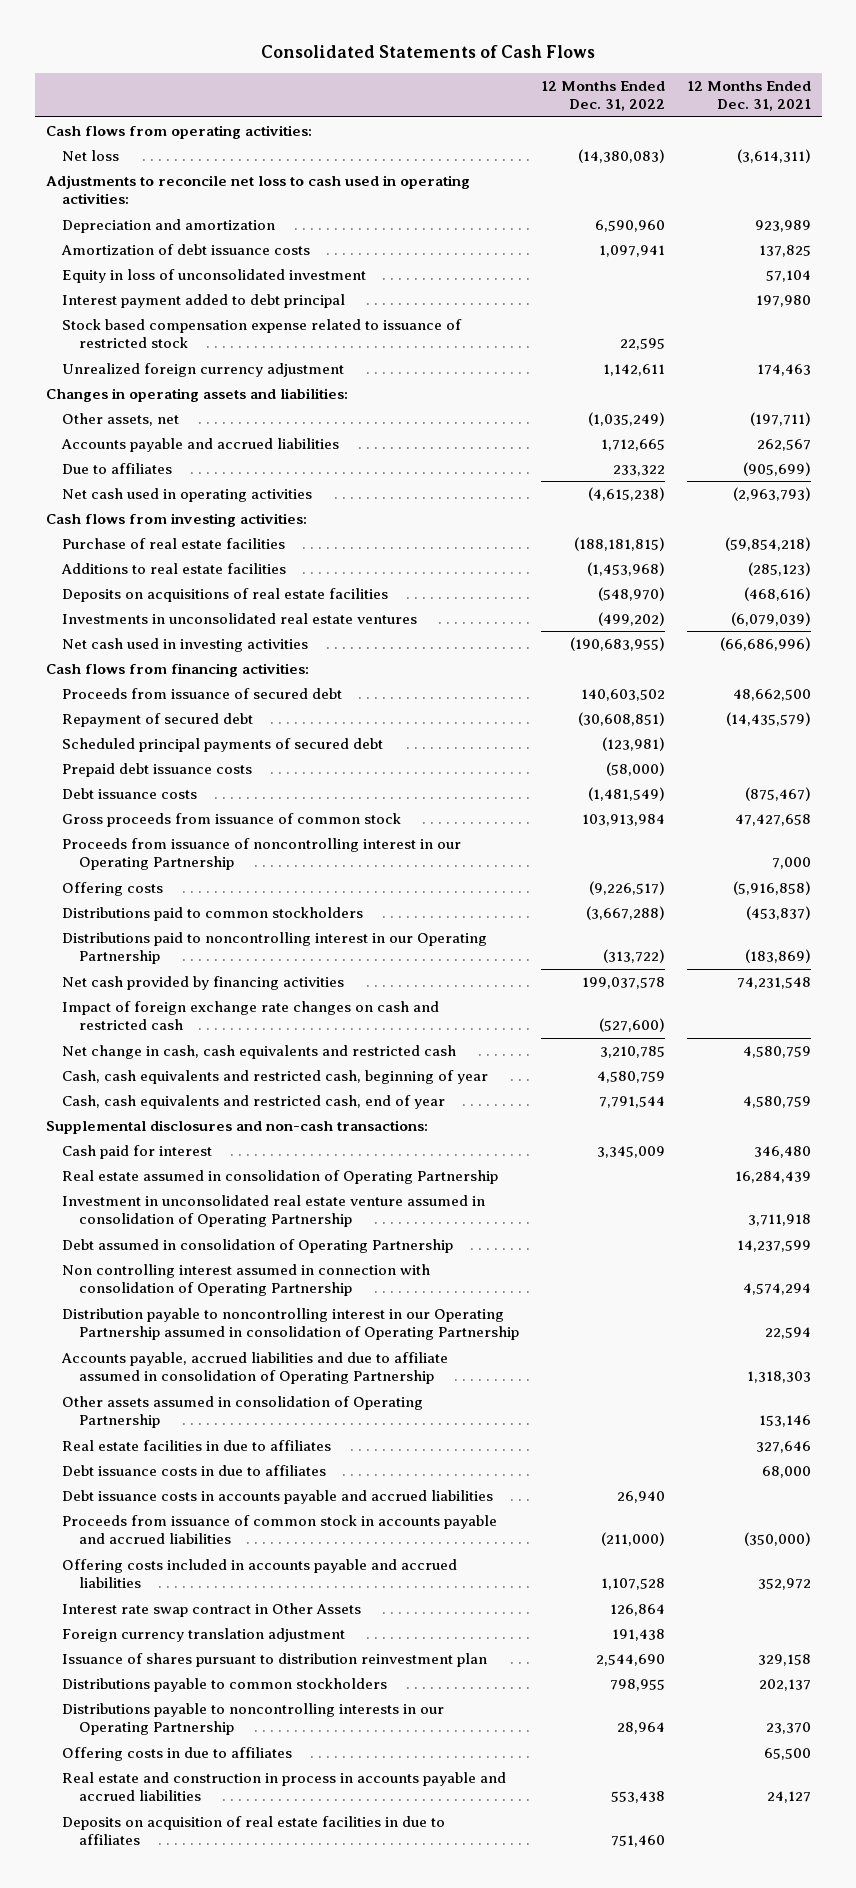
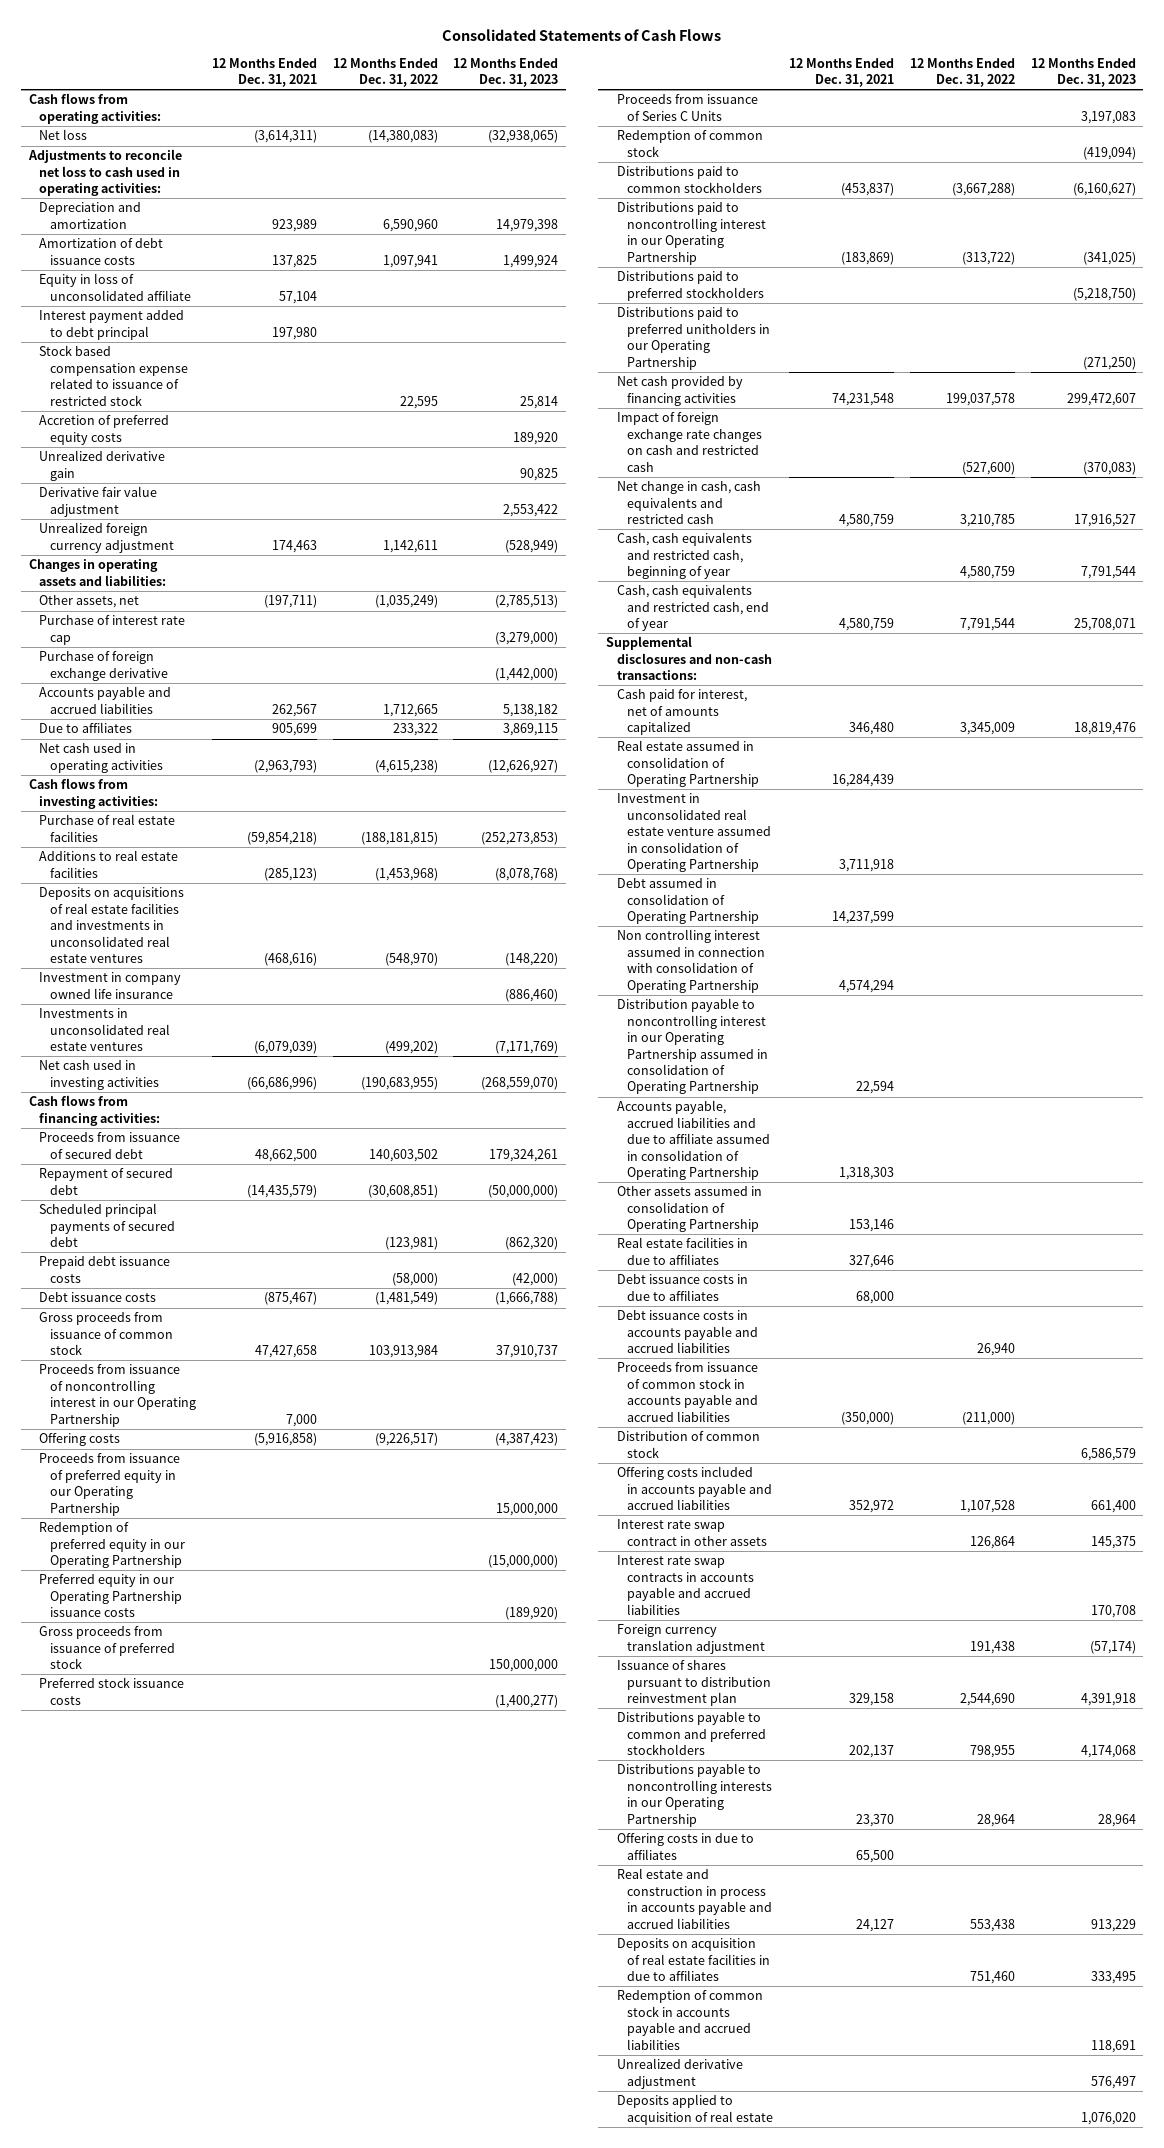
- | 12 Months Ended Dec. 31, 2022 | 12 Months Ended Dec. 31, 2021
+ | 12 Months Ended Dec. 31, 2021 | 12 Months Ended Dec. 31, 2022 | 12 Months Ended Dec. 31, 2023
- Equity in loss of unconsolidated investment | | 57,104
+ Equity in loss of unconsolidated affiliate | 57,104 | |
+ Accretion of preferred equity costs | | | 189,920
+ Unrealized derivative gain | | | 90,825
+ Derivative fair value adjustment | | | 2,553,422
+ Purchase of interest rate cap | | | (3,279,000)
+ Purchase of foreign exchange derivative | | | (1,442,000)
- Due to affiliates | 233,322 | (905,699)
+ Due to affiliates | 905,699 | 233,322 | 3,869,115
- Deposits on acquisitions of real estate facilities | (548,970) | (468,616)
+ Deposits on acquisitions of real estate facilities and investments in unconsolidated real estate ventures | (468,616) | (548,970) | (148,220)
+ Investment in company owned life insurance | | | (886,460)
+ Proceeds from issuance of preferred equity in our Operating Partnership | | | 15,000,000
+ Redemption of preferred equity in our Operating Partnership | | | (15,000,000)
+ Preferred equity in our Operating Partnership issuance costs | | | (189,920)
+ Gross proceeds from issuance of preferred stock | | | 150,000,000
+ Preferred stock issuance costs | | | (1,400,277)
+ Proceeds from issuance of Series C Units | | | 3,197,083
+ Redemption of common stock | | | (419,094)
+ Distributions paid to preferred stockholders | | | (5,218,750)
+ Distributions paid to preferred unitholders in our Operating Partnership | | | (271,250)
- Cash paid for interest | 3,345,009 | 346,480
+ Cash paid for interest, net of amounts capitalized | 346,480 | 3,345,009 | 18,819,476
+ Distribution of common stock | | | 6,586,579
- Interest rate swap contract in Other Assets | 126,864 |
+ Interest rate swap contract in other assets | | 126,864 | 145,375
+ Interest rate swap contracts in accounts payable and accrued liabilities | | | 170,708
- Distributions payable to common stockholders | 798,955 | 202,137
+ Distributions payable to common and preferred stockholders | 202,137 | 798,955 | 4,174,068
+ Redemption of common stock in accounts payable and accrued liabilities | | | 118,691
+ Unrealized derivative adjustment | | | 576,497
+ Deposits applied to acquisition of real estate | | | 1,076,020

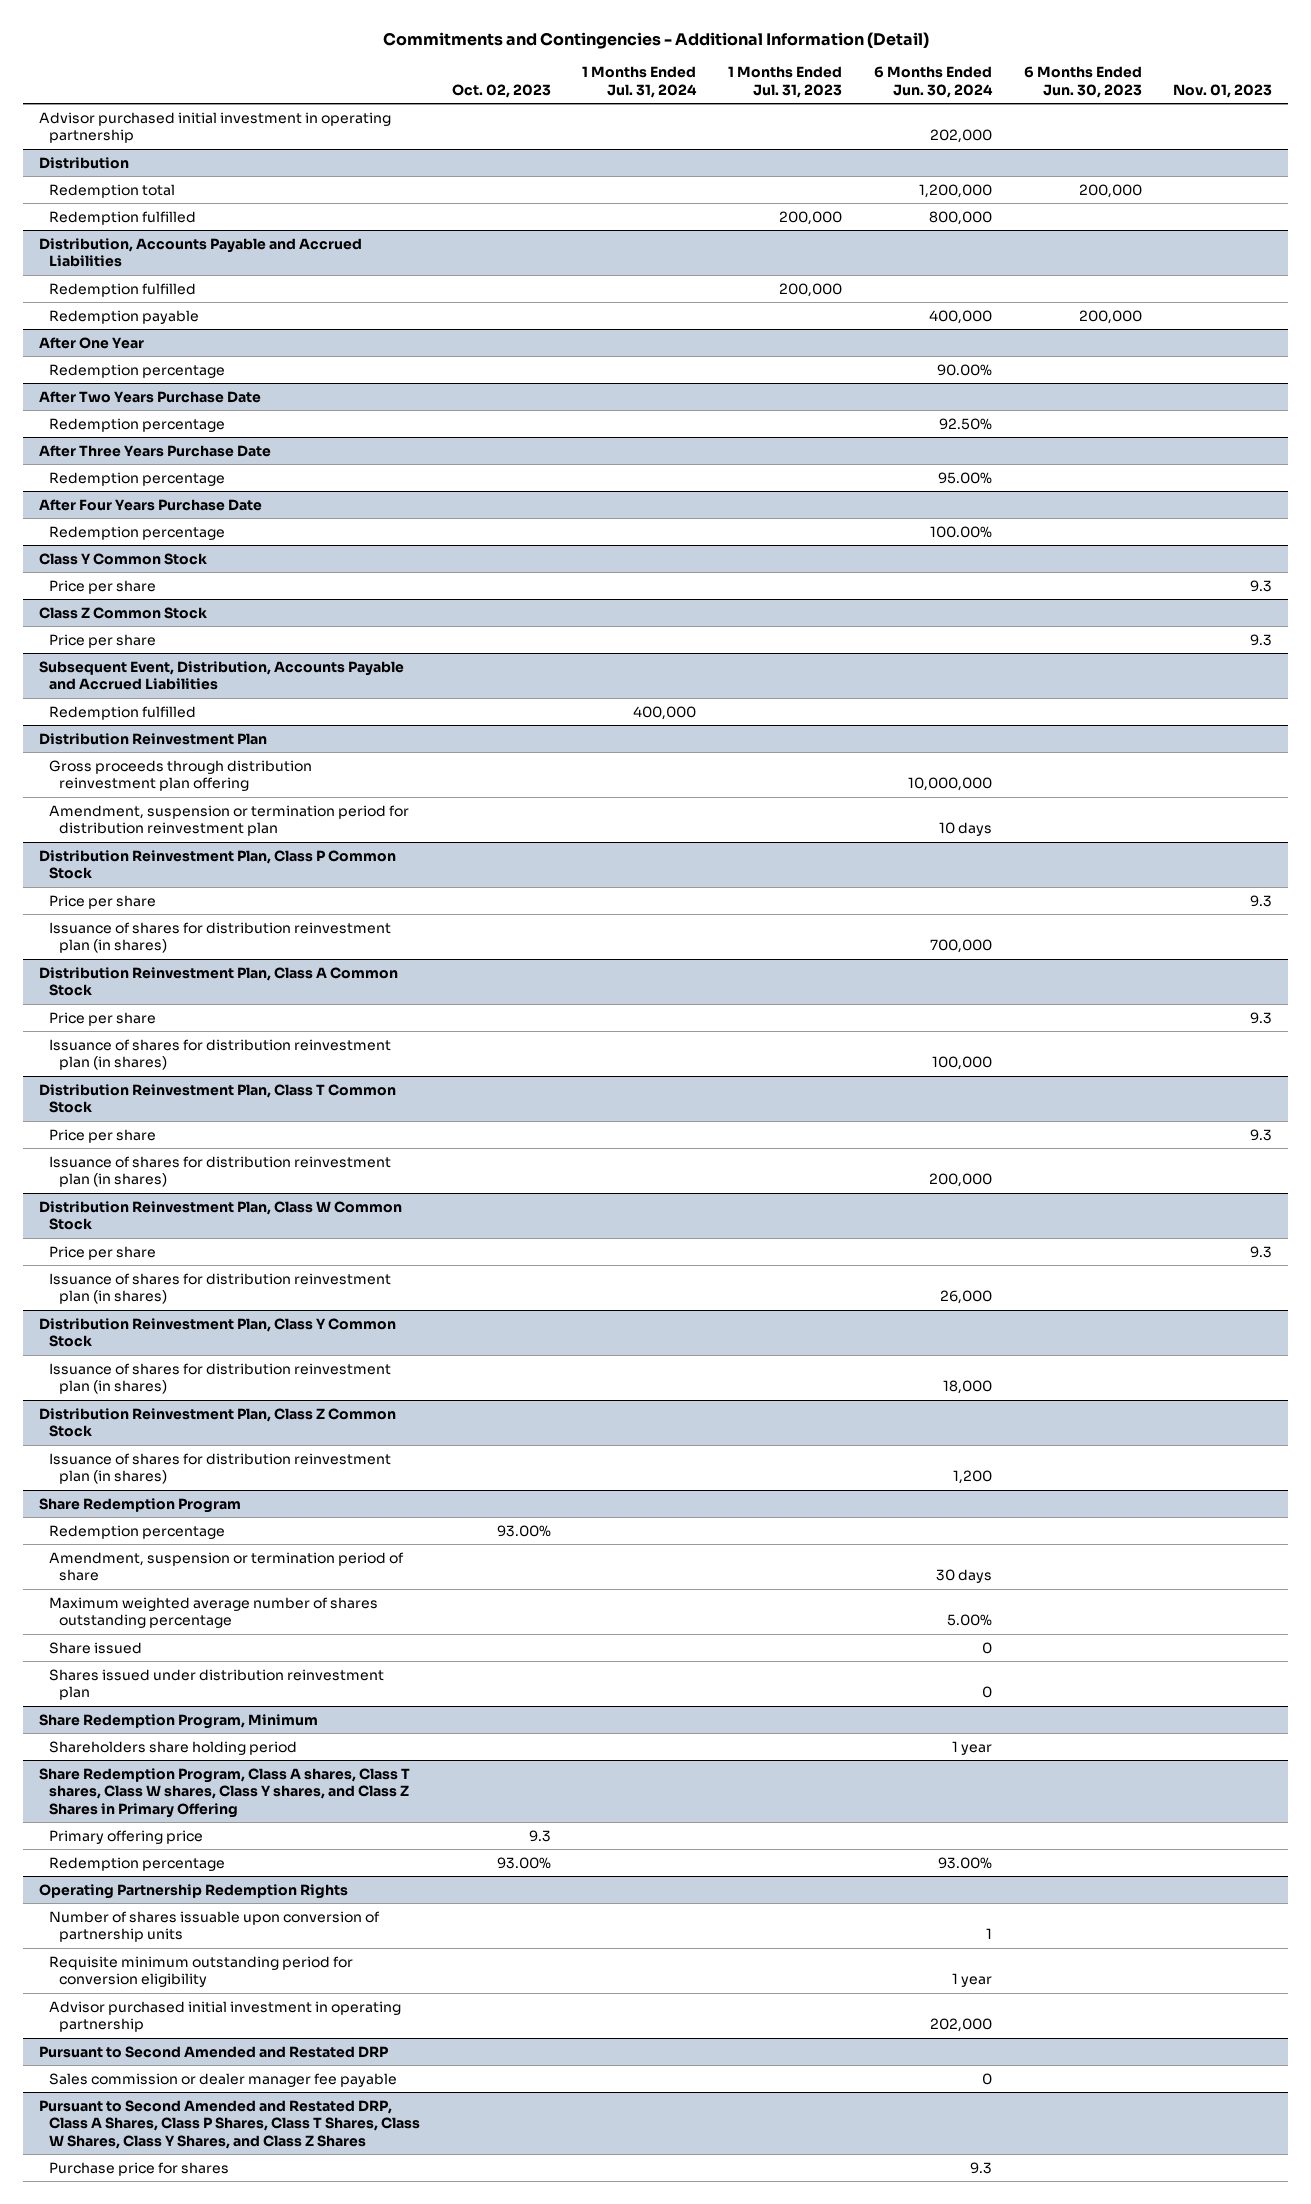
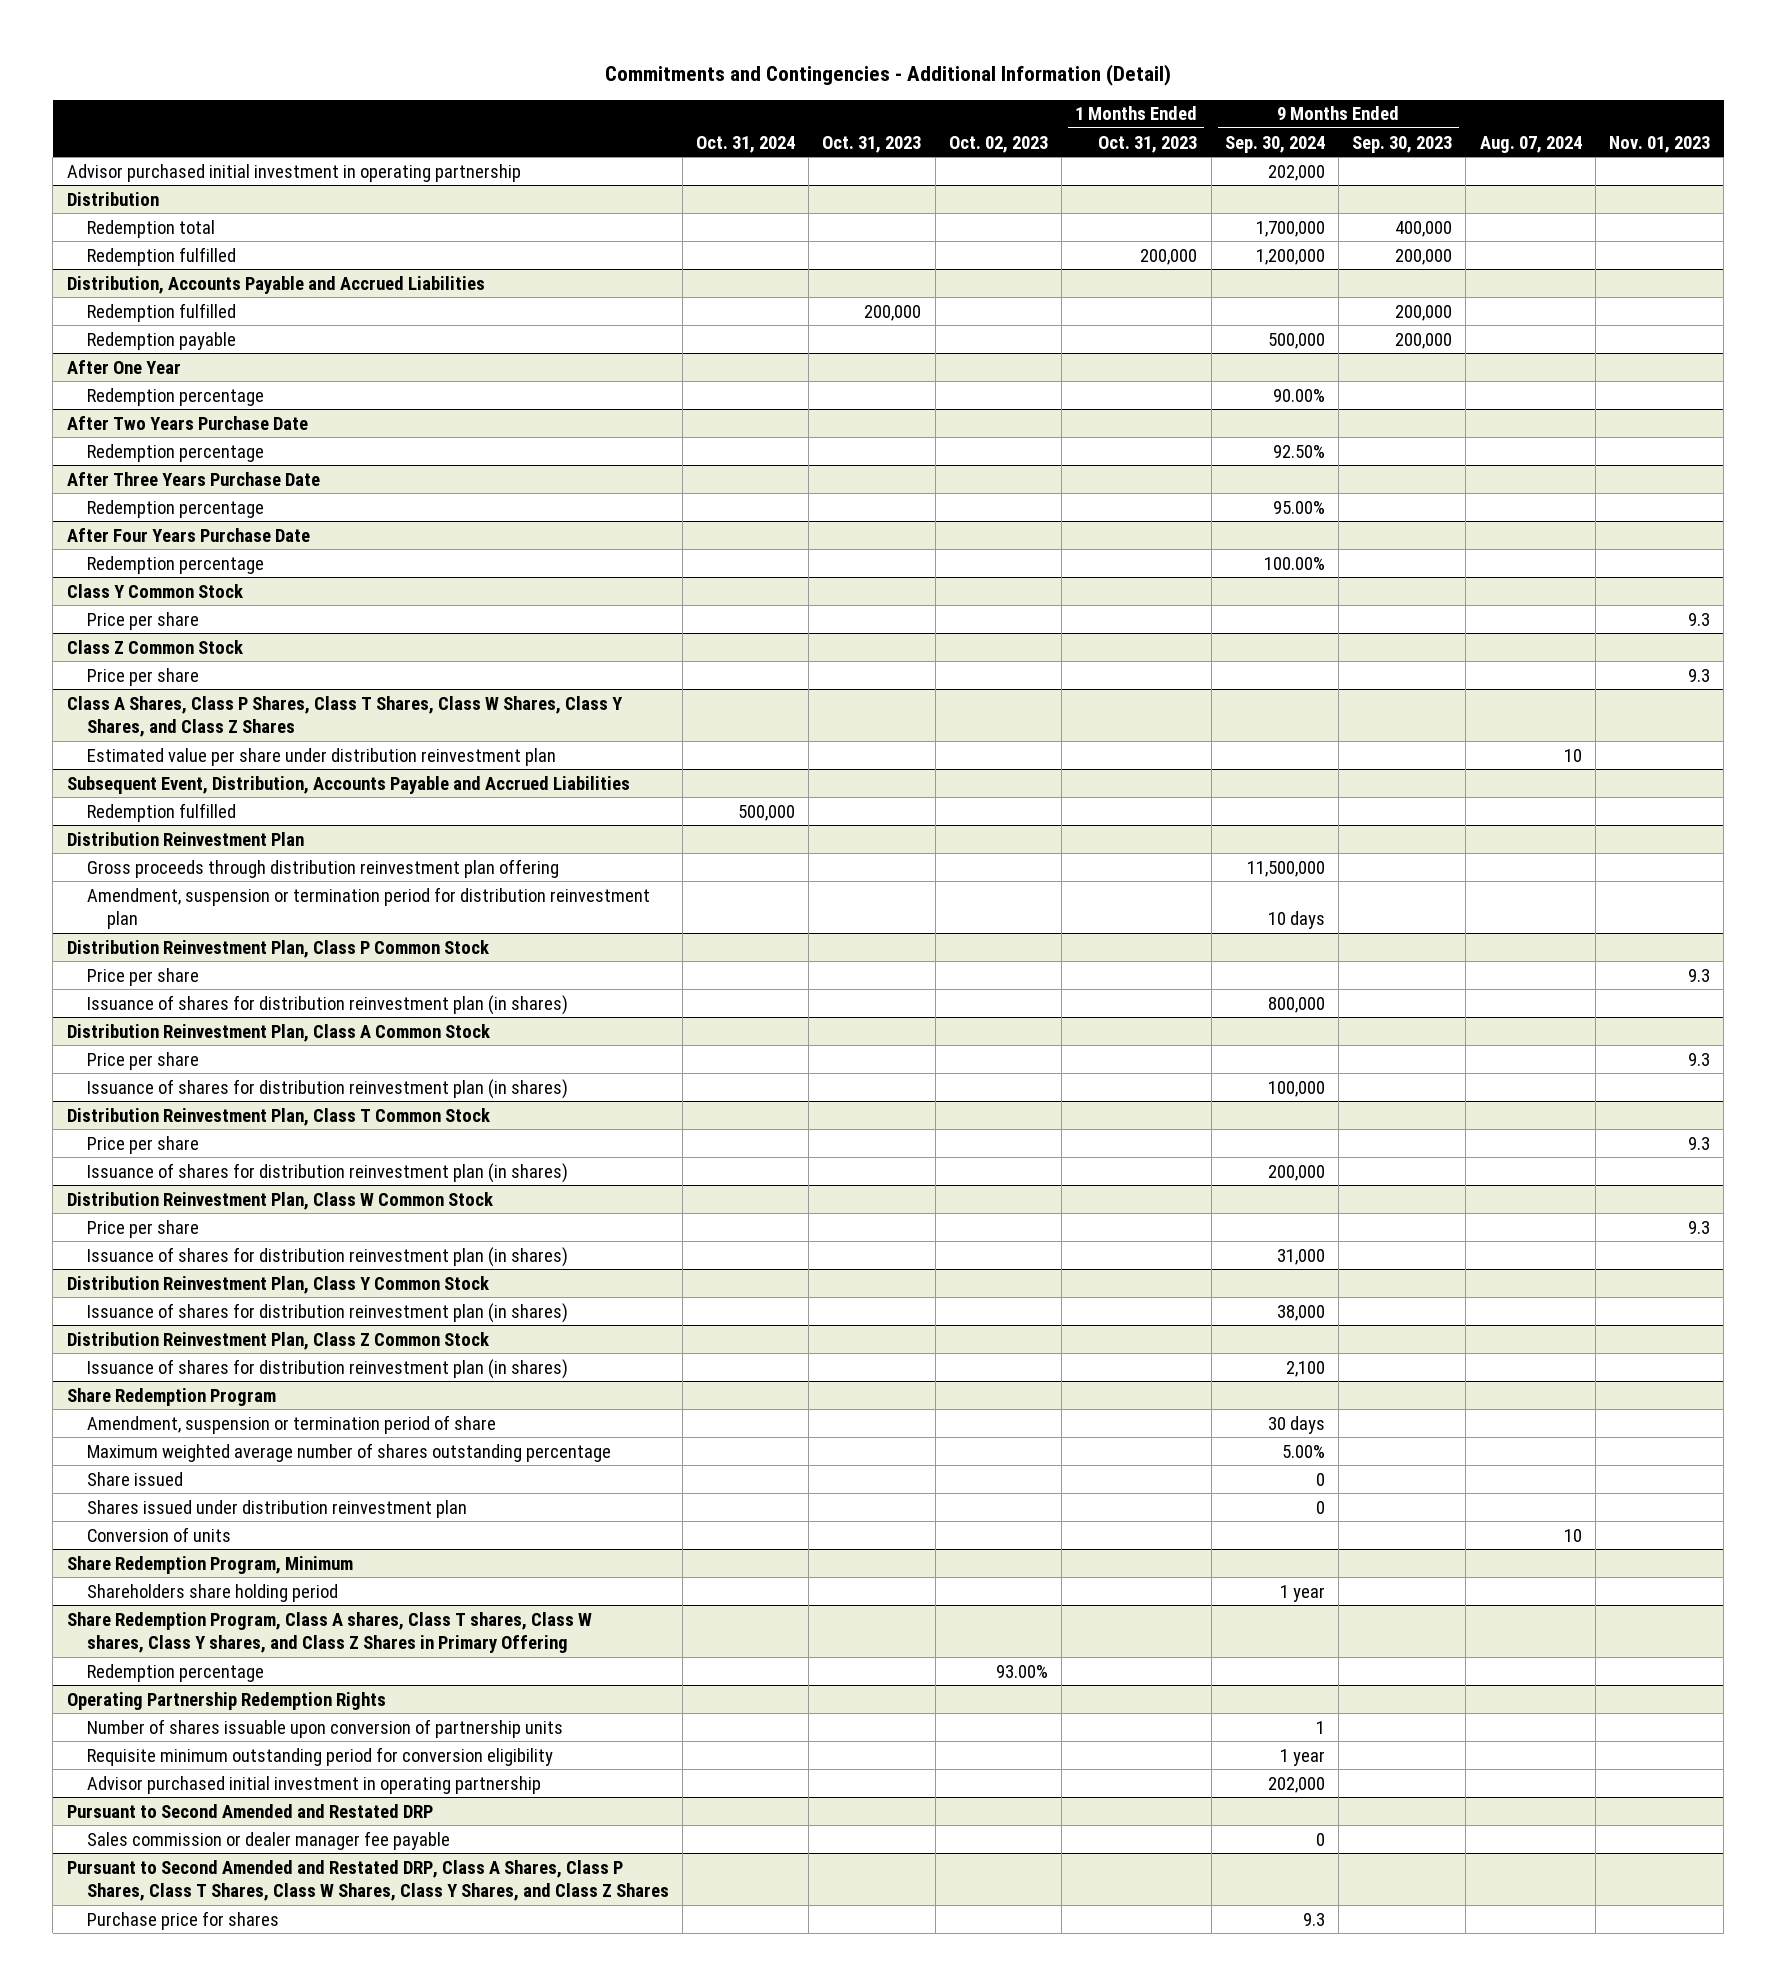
- | Oct. 02, 2023 | 1 Months Ended Jul. 31, 2024 | 1 Months Ended Jul. 31, 2023 | 6 Months Ended Jun. 30, 2024 | 6 Months Ended Jun. 30, 2023 | Nov. 01, 2023
+ | Oct. 31, 2024 | Oct. 31, 2023 | Oct. 02, 2023 | 1 Months Ended Oct. 31, 2023 | 9 Months Ended Sep. 30, 2024 | 9 Months Ended Sep. 30, 2023 | Aug. 07, 2024 | Nov. 01, 2023
+ Class A Shares, Class P Shares, Class T Shares, Class W Shares, Class Y Shares, and Class Z Shares
+ Estimated value per share under distribution reinvestment plan | | | | | | | 10 |
@ Share Redemption Program
- Redemption percentage | 93.00% | | | | |
+ Conversion of units | | | | | | | 10 |
@ Share Redemption Program, Class A shares, Class T shares, Class W shares, Class Y shares, and Class Z Shares in Primary Offering
- Primary offering price | 9.3 | | | | |

